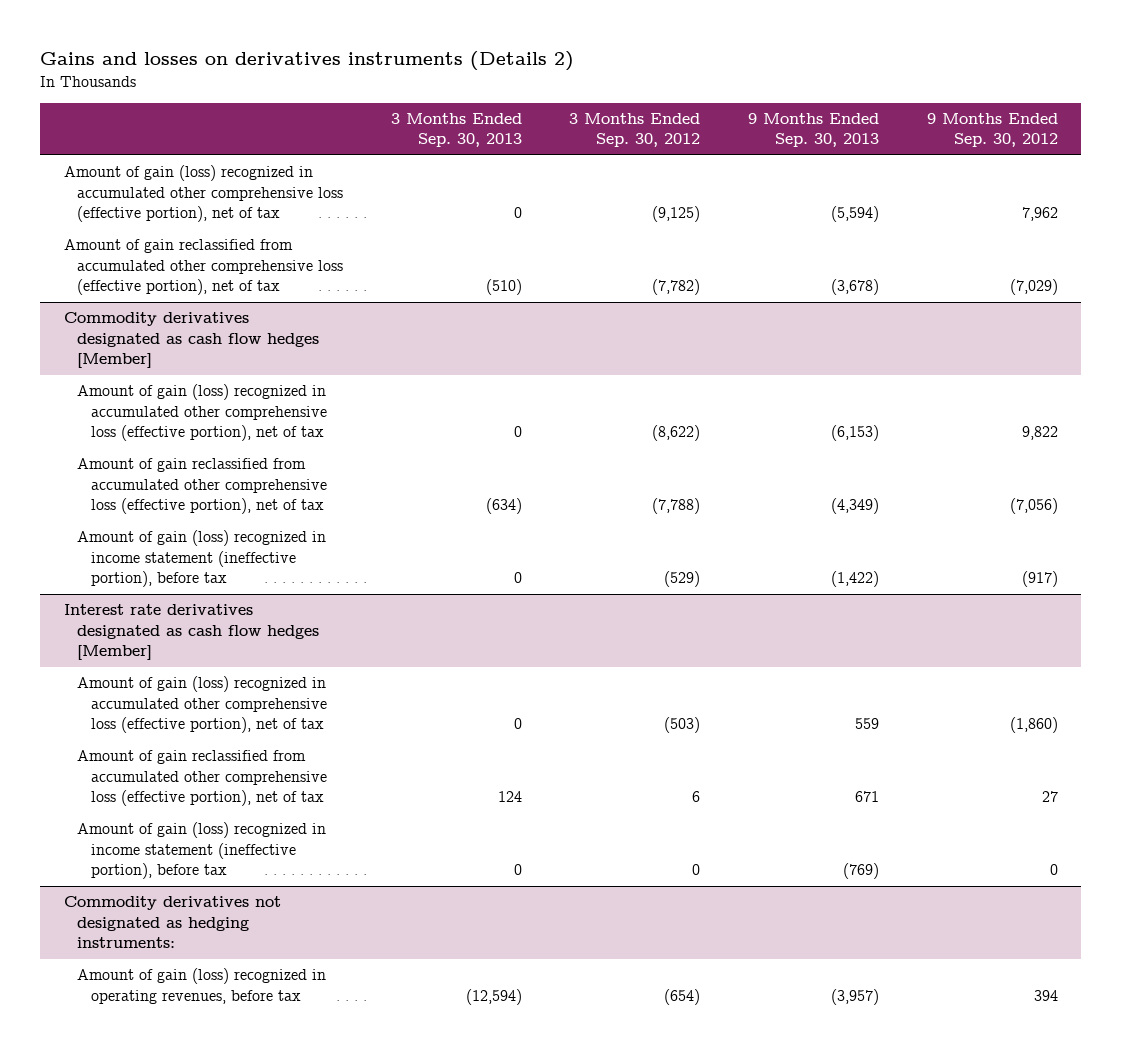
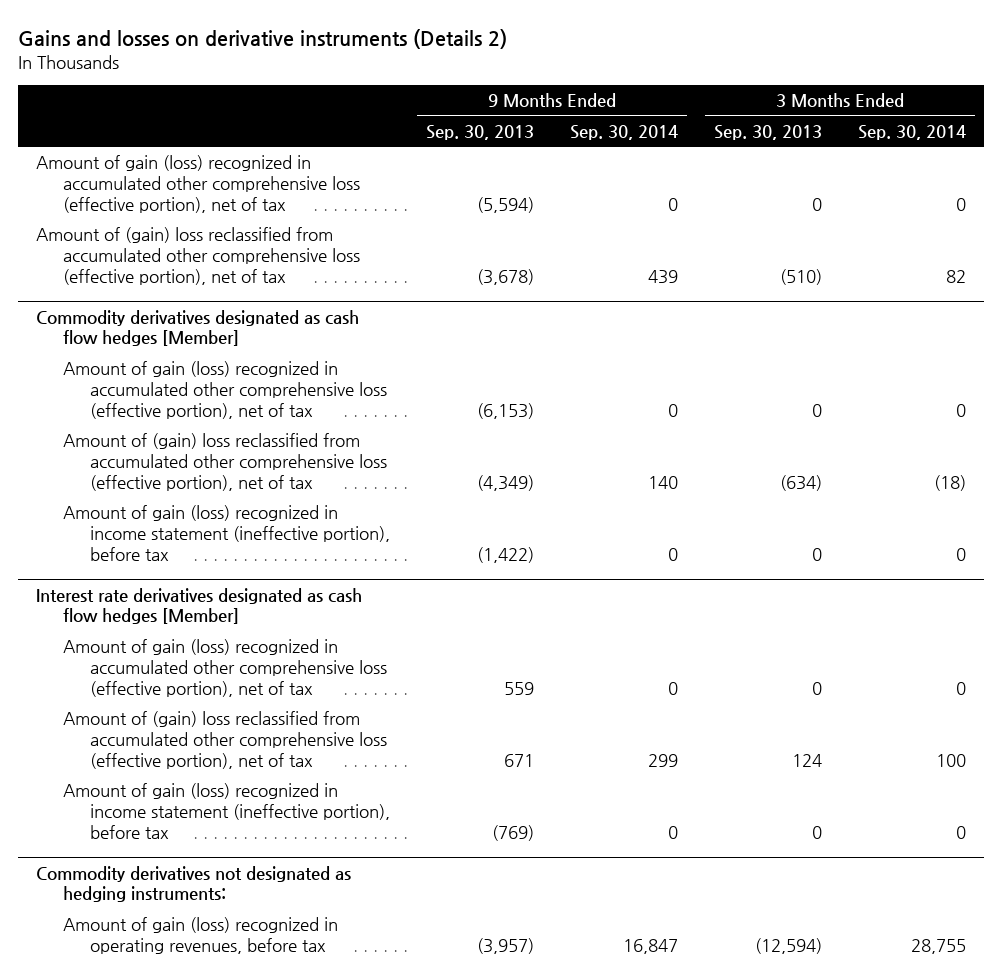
- Gains and losses on derivatives instruments (Details 2)
+ Gains and losses on derivative instruments (Details 2)
- | 3 Months Ended Sep. 30, 2013 | 3 Months Ended Sep. 30, 2012 | 9 Months Ended Sep. 30, 2013 | 9 Months Ended Sep. 30, 2012
+ | 9 Months Ended Sep. 30, 2013 | 9 Months Ended Sep. 30, 2014 | 3 Months Ended Sep. 30, 2013 | 3 Months Ended Sep. 30, 2014
- Amount of gain reclassified from accumulated other comprehensive loss (effective portion), net of tax | (510) | (7,782) | (3,678) | (7,029)
+ Amount of (gain) loss reclassified from accumulated other comprehensive loss (effective portion), net of tax | (3,678) | 439 | (510) | 82
@ Commodity derivatives designated as cash flow hedges [Member]
- Amount of gain reclassified from accumulated other comprehensive loss (effective portion), net of tax | (634) | (7,788) | (4,349) | (7,056)
+ Amount of (gain) loss reclassified from accumulated other comprehensive loss (effective portion), net of tax | (4,349) | 140 | (634) | (18)
@ Interest rate derivatives designated as cash flow hedges [Member]
- Amount of gain reclassified from accumulated other comprehensive loss (effective portion), net of tax | 124 | 6 | 671 | 27
+ Amount of (gain) loss reclassified from accumulated other comprehensive loss (effective portion), net of tax | 671 | 299 | 124 | 100

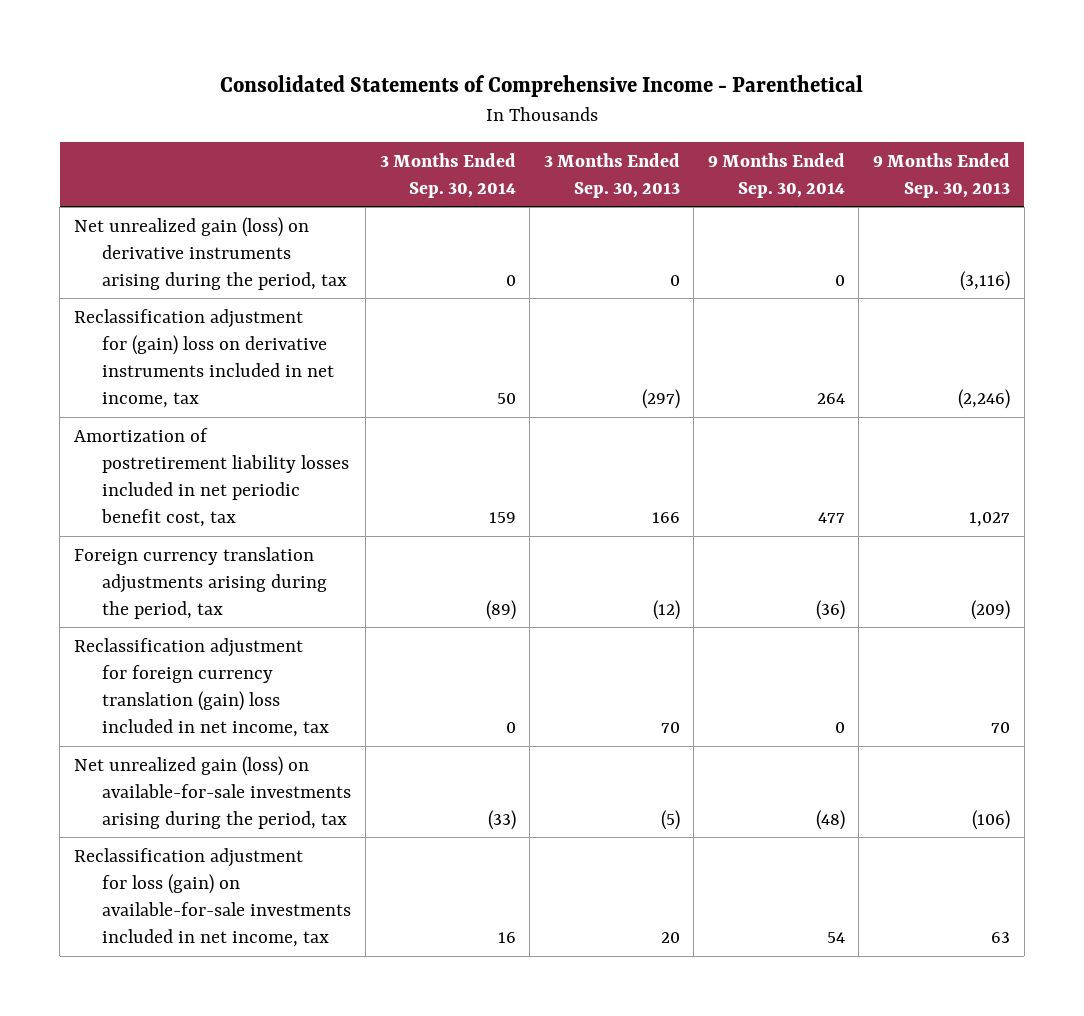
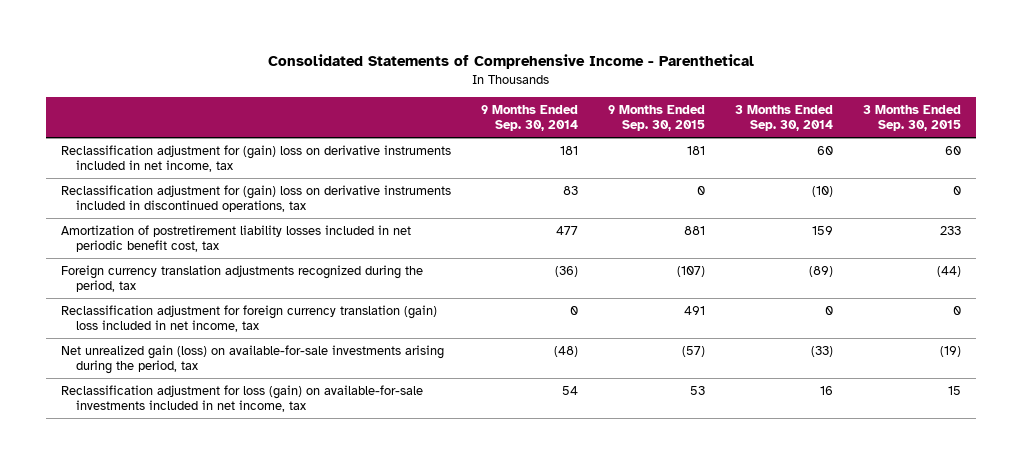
- | 3 Months Ended Sep. 30, 2014 | 3 Months Ended Sep. 30, 2013 | 9 Months Ended Sep. 30, 2014 | 9 Months Ended Sep. 30, 2013
+ | 9 Months Ended Sep. 30, 2014 | 9 Months Ended Sep. 30, 2015 | 3 Months Ended Sep. 30, 2014 | 3 Months Ended Sep. 30, 2015
- Net unrealized gain (loss) on derivative instruments arising during the period, tax | 0 | 0 | 0 | (3,116)
- Reclassification adjustment for (gain) loss on derivative instruments included in net income, tax | 50 | (297) | 264 | (2,246)
+ Reclassification adjustment for (gain) loss on derivative instruments included in net income, tax | 181 | 181 | 60 | 60
+ Reclassification adjustment for (gain) loss on derivative instruments included in discontinued operations, tax | 83 | 0 | (10) | 0
- Foreign currency translation adjustments arising during the period, tax | (89) | (12) | (36) | (209)
+ Foreign currency translation adjustments recognized during the period, tax | (36) | (107) | (89) | (44)

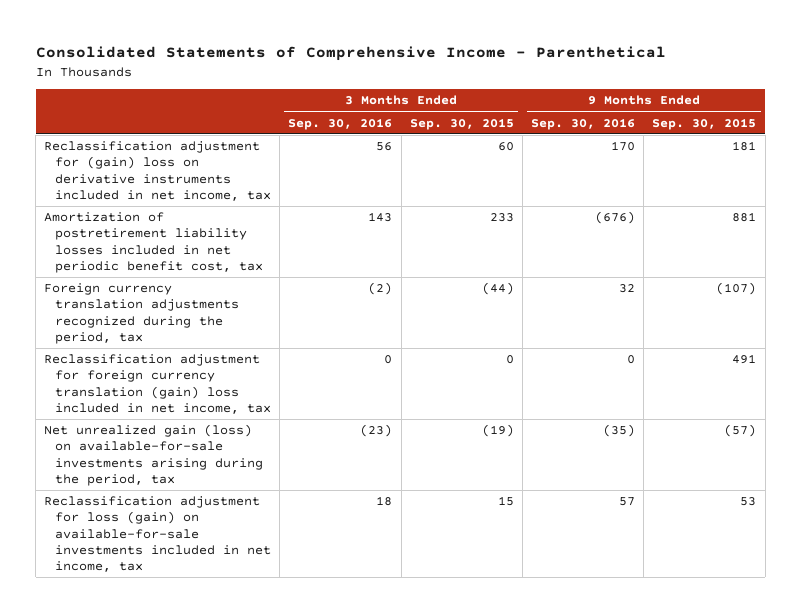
- | 9 Months Ended Sep. 30, 2014 | 9 Months Ended Sep. 30, 2015 | 3 Months Ended Sep. 30, 2014 | 3 Months Ended Sep. 30, 2015
+ | 3 Months Ended Sep. 30, 2016 | 3 Months Ended Sep. 30, 2015 | 9 Months Ended Sep. 30, 2016 | 9 Months Ended Sep. 30, 2015
- Reclassification adjustment for (gain) loss on derivative instruments included in discontinued operations, tax | 83 | 0 | (10) | 0

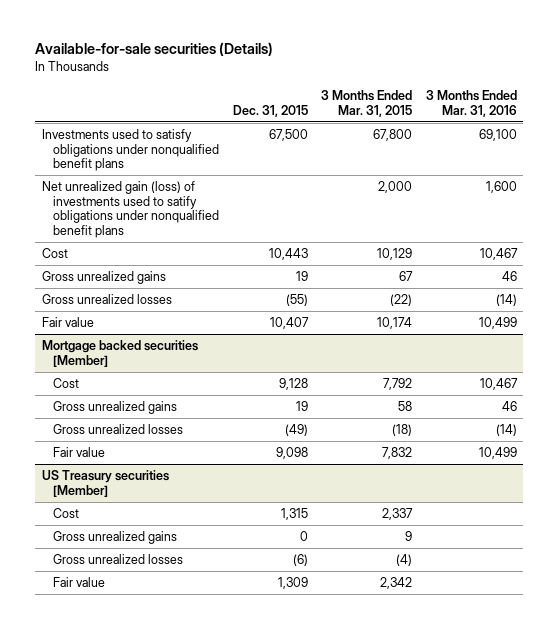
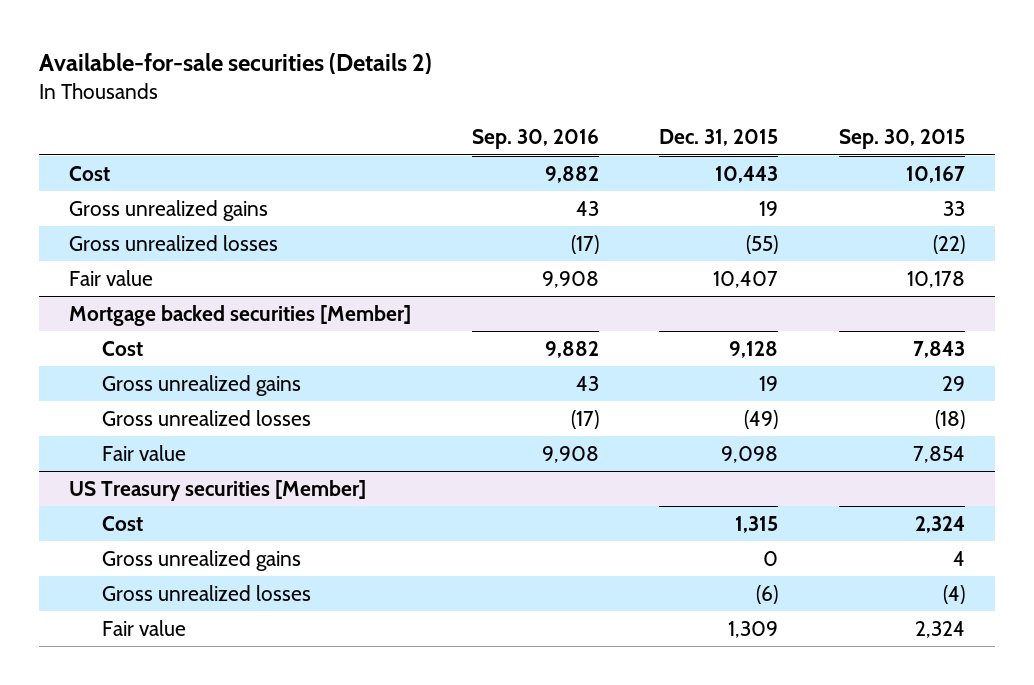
- Available-for-sale securities (Details)
+ Available-for-sale securities (Details 2)
- | Dec. 31, 2015 | 3 Months Ended Mar. 31, 2015 | 3 Months Ended Mar. 31, 2016
+ | Sep. 30, 2016 | Dec. 31, 2015 | Sep. 30, 2015
- Investments used to satisfy obligations under nonqualified benefit plans | 67,500 | 67,800 | 69,100
- Net unrealized gain (loss) of investments used to satify obligations under nonqualified benefit plans | | 2,000 | 1,600

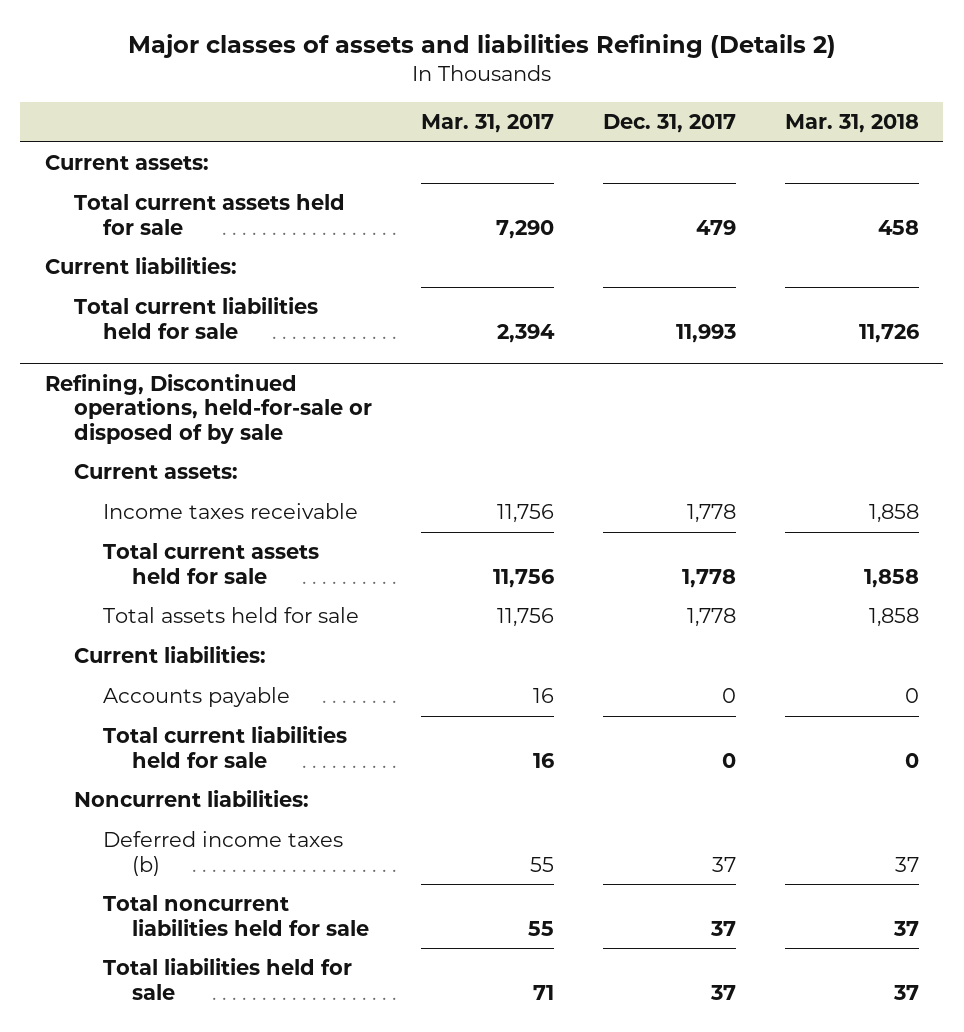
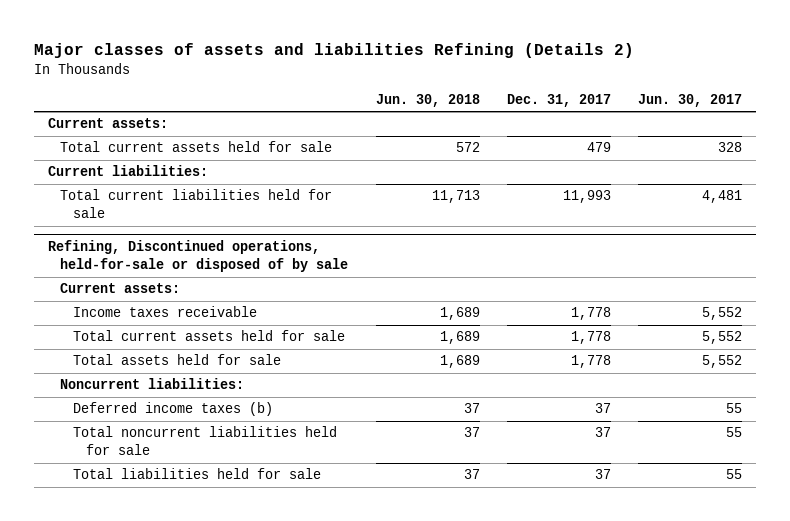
- | Mar. 31, 2017 | Dec. 31, 2017 | Mar. 31, 2018
+ | Jun. 30, 2018 | Dec. 31, 2017 | Jun. 30, 2017
@ Refining, Discontinued operations, held-for-sale or disposed of by sale
- Current liabilities:
- Accounts payable | 16 | 0 | 0
- Total current liabilities held for sale | 16 | 0 | 0

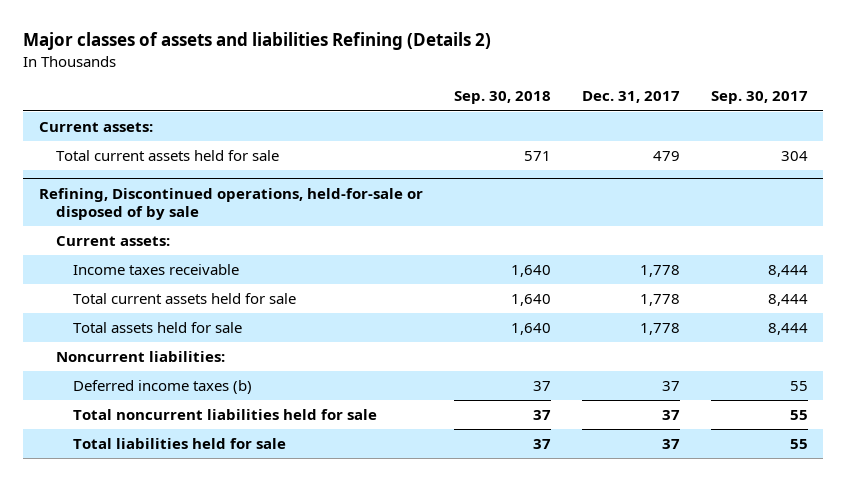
- | Jun. 30, 2018 | Dec. 31, 2017 | Jun. 30, 2017
+ | Sep. 30, 2018 | Dec. 31, 2017 | Sep. 30, 2017
- Current liabilities:
- Total current liabilities held for sale | 11,713 | 11,993 | 4,481

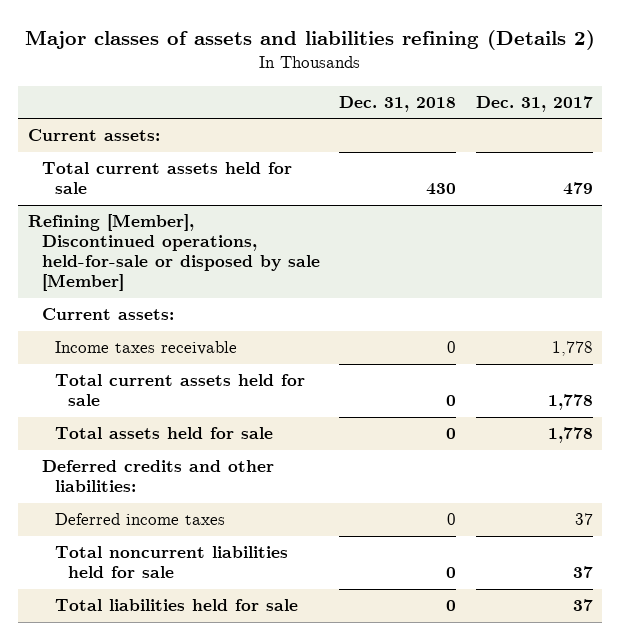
- Major classes of assets and liabilities Refining (Details 2)
+ Major classes of assets and liabilities refining (Details 2)
- | Sep. 30, 2018 | Dec. 31, 2017 | Sep. 30, 2017
+ | Dec. 31, 2018 | Dec. 31, 2017
- Refining, Discontinued operations, held-for-sale or disposed of by sale
+ Refining [Member], Discontinued operations, held-for-sale or disposed by sale [Member]
- Noncurrent liabilities:
- Deferred income taxes (b) | 37 | 37 | 55
+ Deferred credits and other liabilities:
+ Deferred income taxes | 0 | 37

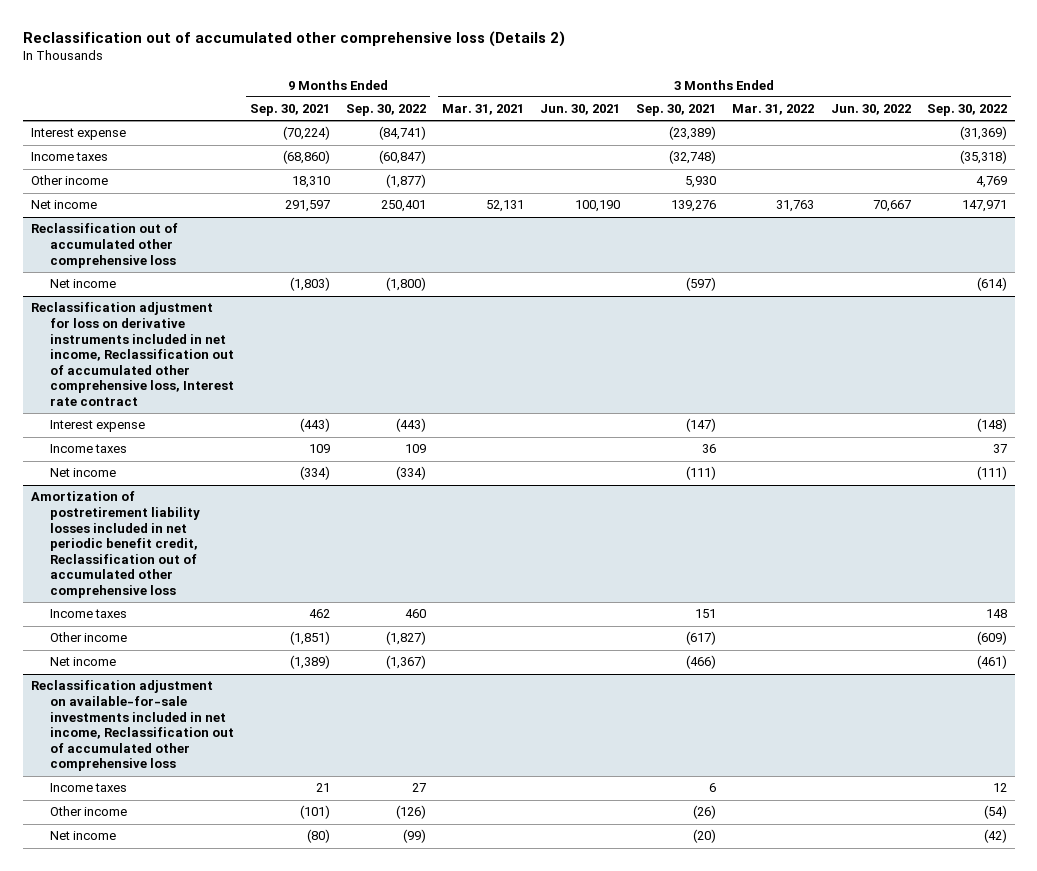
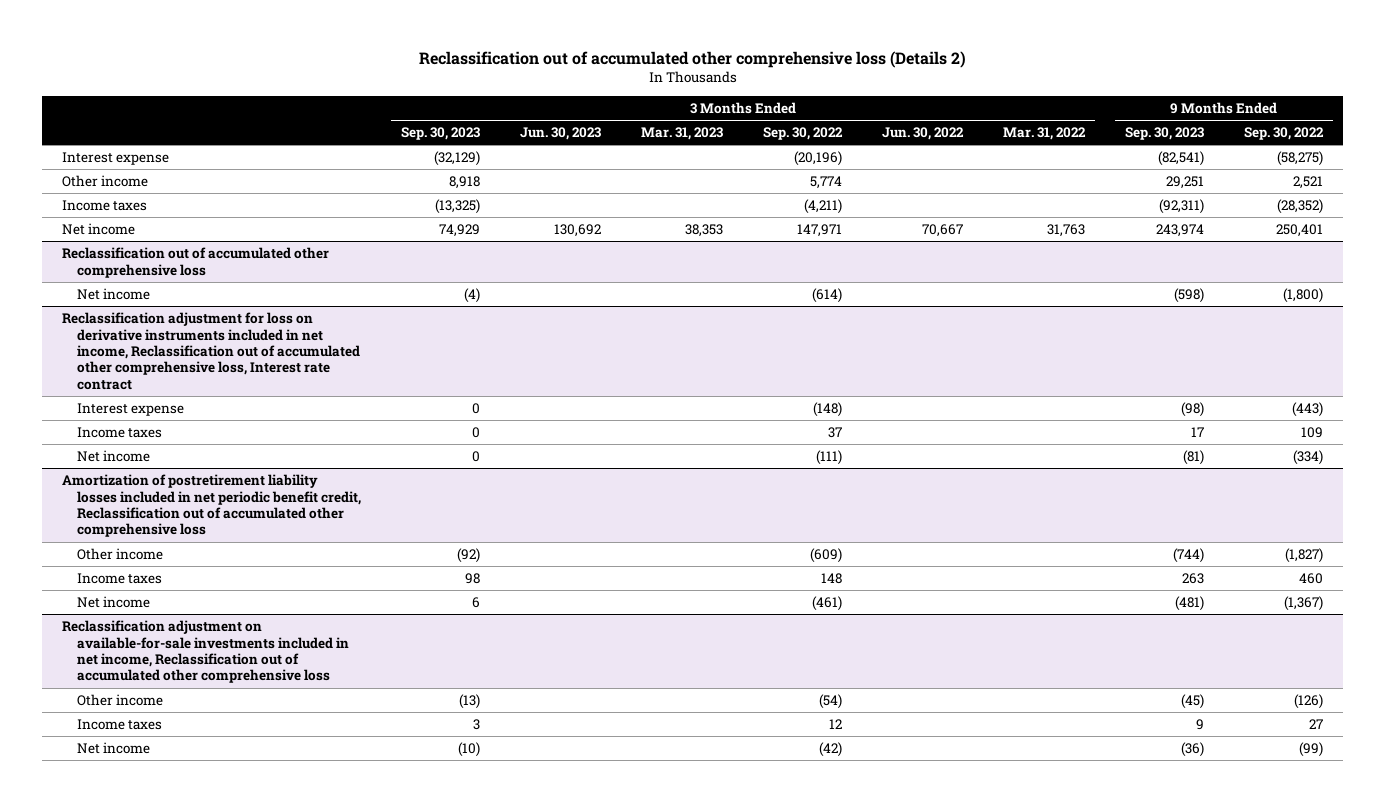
- | 9 Months Ended Sep. 30, 2021 | 9 Months Ended Sep. 30, 2022 | 3 Months Ended Mar. 31, 2021 | 3 Months Ended Jun. 30, 2021 | 3 Months Ended Sep. 30, 2021 | 3 Months Ended Mar. 31, 2022 | 3 Months Ended Jun. 30, 2022 | 3 Months Ended Sep. 30, 2022
+ | 3 Months Ended Sep. 30, 2023 | 3 Months Ended Jun. 30, 2023 | 3 Months Ended Mar. 31, 2023 | 3 Months Ended Sep. 30, 2022 | 3 Months Ended Jun. 30, 2022 | 3 Months Ended Mar. 31, 2022 | 9 Months Ended Sep. 30, 2023 | 9 Months Ended Sep. 30, 2022
- Interest expense | (70,224) | (84,741) | | | (23,389) | | | (31,369)
- Income taxes | (68,860) | (60,847) | | | (32,748) | | | (35,318)
- Other income | 18,310 | (1,877) | | | 5,930 | | | 4,769
+ Interest expense | (32,129) | | | (20,196) | | | (82,541) | (58,275)
+ Other income | 8,918 | | | 5,774 | | | 29,251 | 2,521
+ Income taxes | (13,325) | | | (4,211) | | | (92,311) | (28,352)
@ Amortization of postretirement liability losses included in net periodic benefit credit, Reclassification out of accumulated other comprehensive loss
moved down: Income taxes | 98 | | | 148 | | | 263 | 460
@ Reclassification adjustment on available-for-sale investments included in net income, Reclassification out of accumulated other comprehensive loss
moved down: Income taxes | 3 | | | 12 | | | 9 | 27

